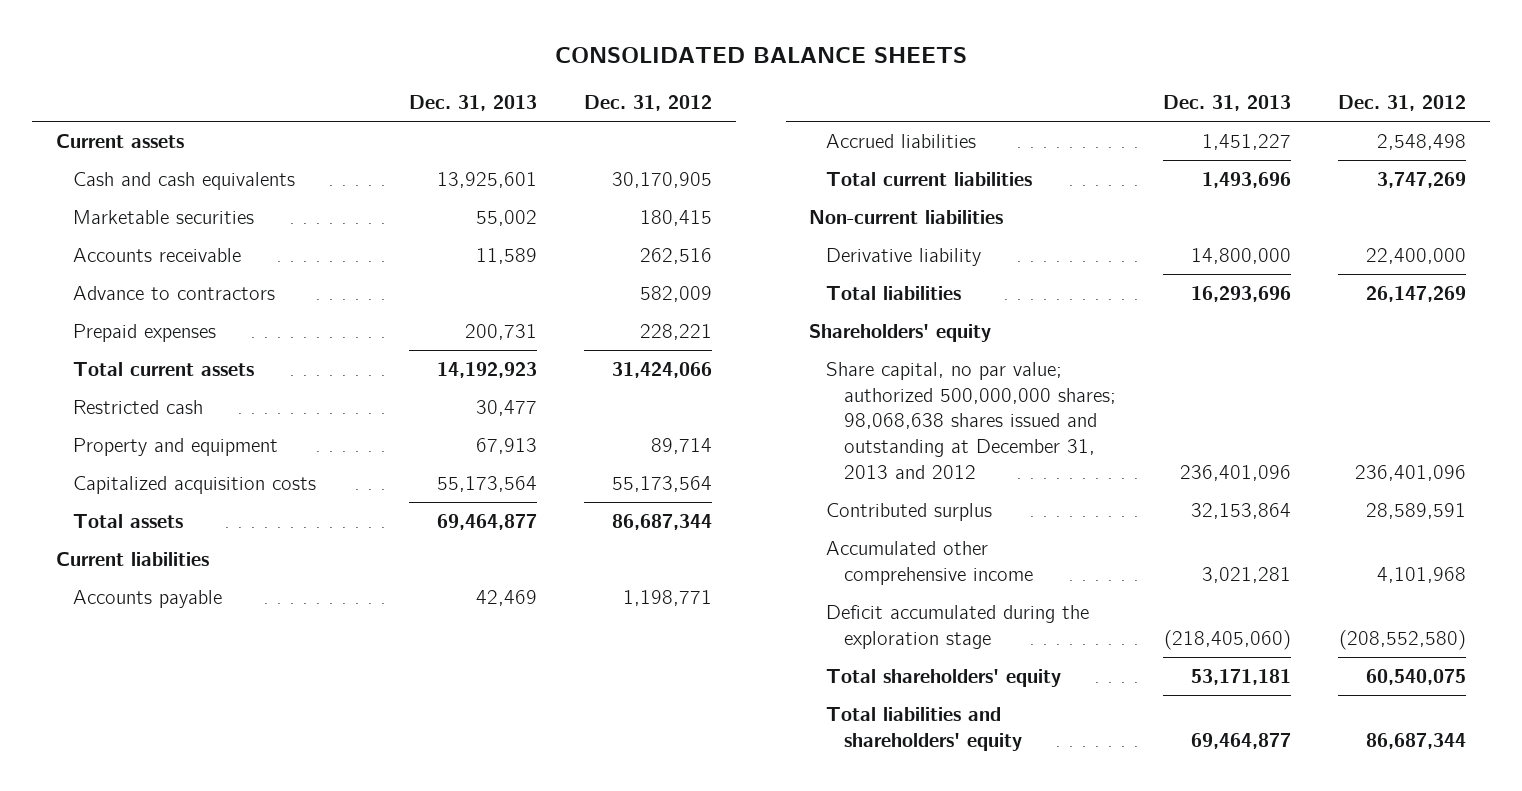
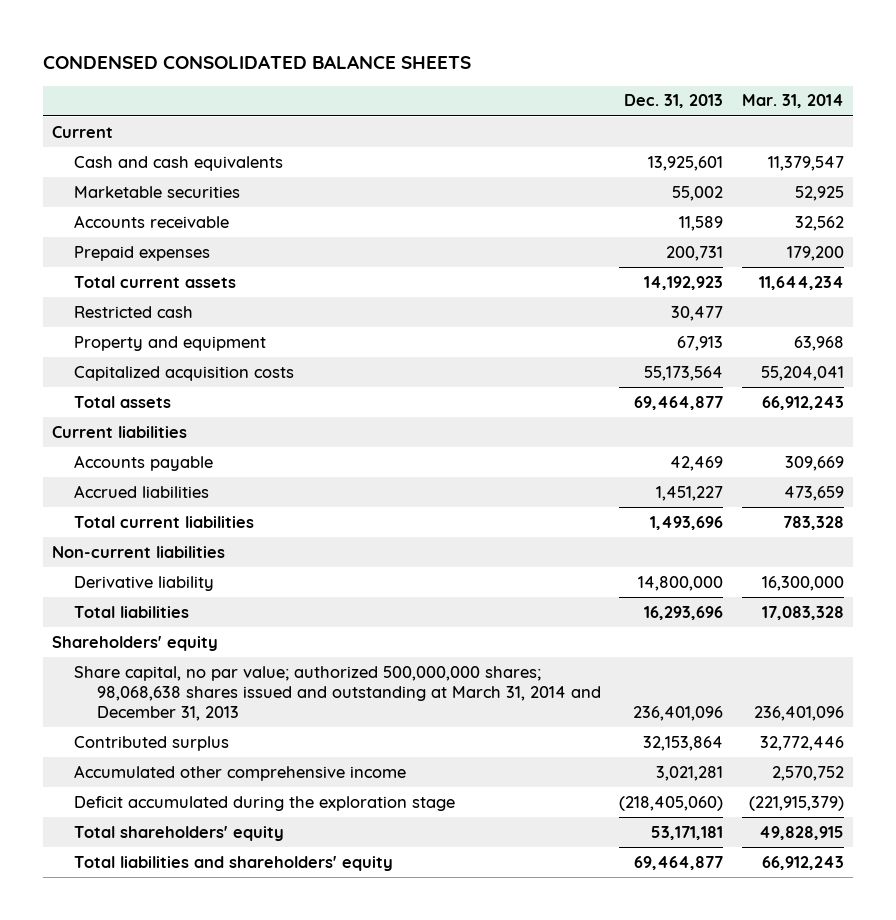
- CONSOLIDATED BALANCE SHEETS
+ CONDENSED CONSOLIDATED BALANCE SHEETS
- | Dec. 31, 2013 | Dec. 31, 2012
+ | Dec. 31, 2013 | Mar. 31, 2014
- Current assets
+ Current
- Advance to contractors | | 582,009
- Share capital, no par value; authorized 500,000,000 shares; 98,068,638 shares issued and outstanding at December 31, 2013 and 2012 | 236,401,096 | 236,401,096
+ Share capital, no par value; authorized 500,000,000 shares; 98,068,638 shares issued and outstanding at March 31, 2014 and December 31, 2013 | 236,401,096 | 236,401,096

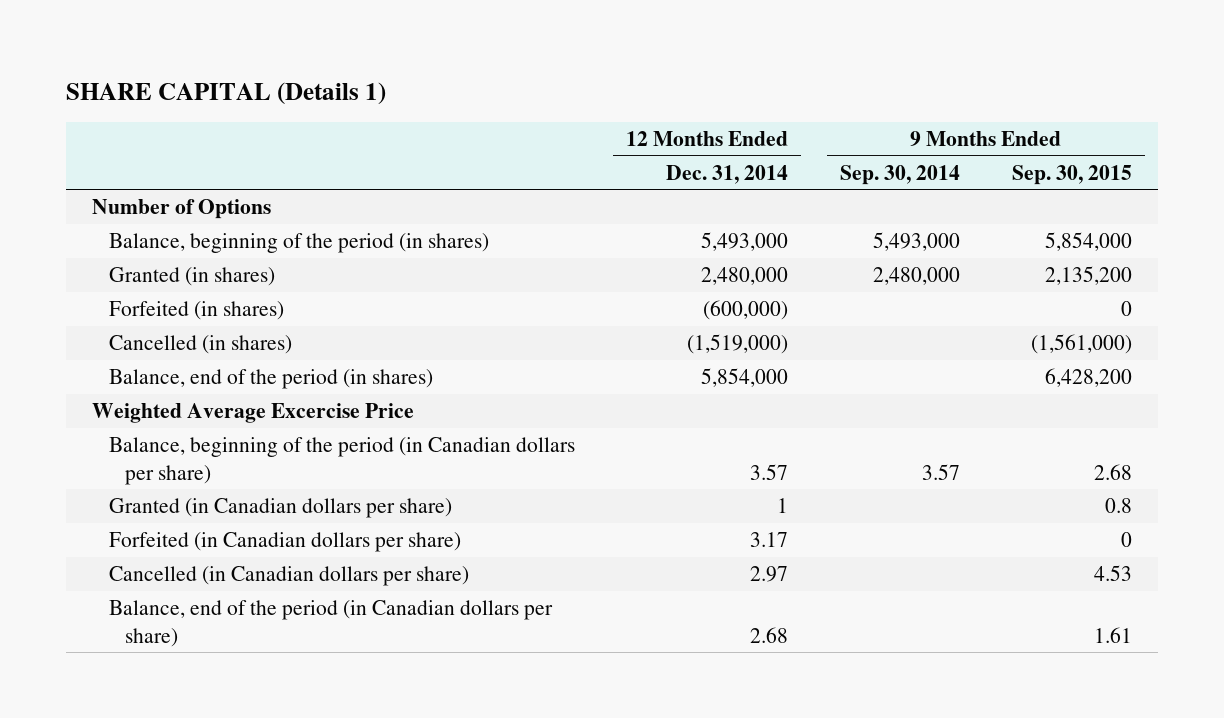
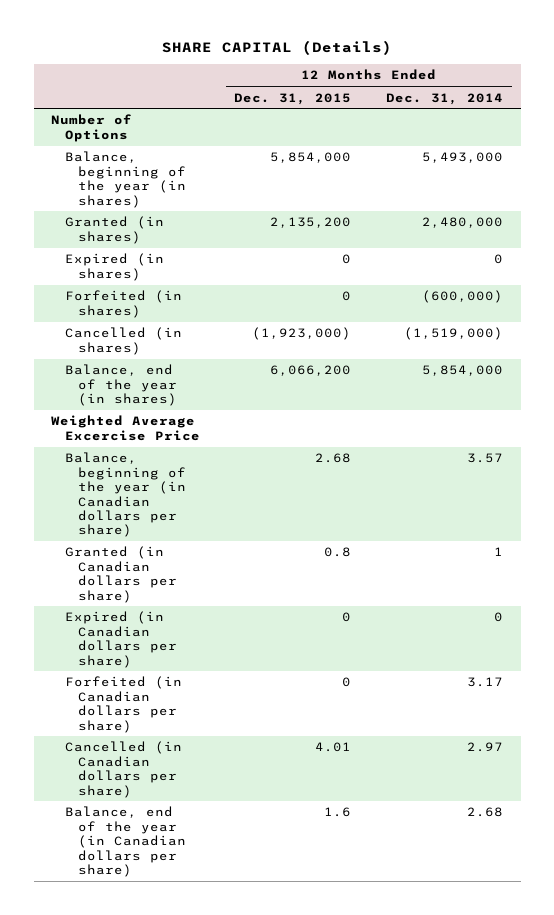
- SHARE CAPITAL (Details 1)
+ SHARE CAPITAL (Details)
- | 12 Months Ended Dec. 31, 2014 | 9 Months Ended Sep. 30, 2014 | 9 Months Ended Sep. 30, 2015
+ | 12 Months Ended Dec. 31, 2015 | 12 Months Ended Dec. 31, 2014
- Balance, beginning of the period (in shares) | 5,493,000 | 5,493,000 | 5,854,000
+ Balance, beginning of the year (in shares) | 5,854,000 | 5,493,000
+ Expired (in shares) | 0 | 0
- Balance, end of the period (in shares) | 5,854,000 | | 6,428,200
+ Balance, end of the year (in shares) | 6,066,200 | 5,854,000
- Balance, beginning of the period (in Canadian dollars per share) | 3.57 | 3.57 | 2.68
+ Balance, beginning of the year (in Canadian dollars per share) | 2.68 | 3.57
+ Expired (in Canadian dollars per share) | 0 | 0
- Balance, end of the period (in Canadian dollars per share) | 2.68 | | 1.61
+ Balance, end of the year (in Canadian dollars per share) | 1.6 | 2.68

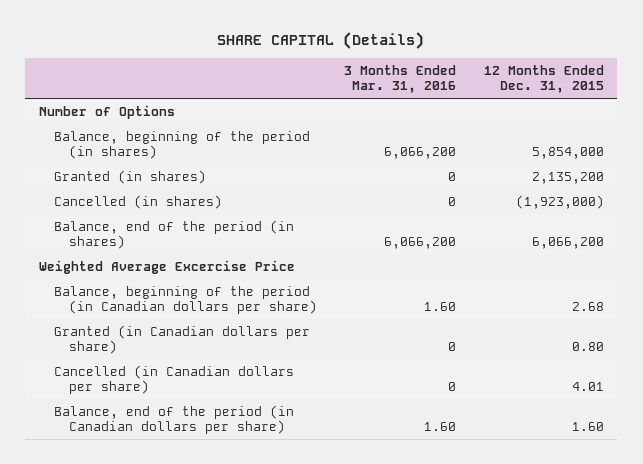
- | 12 Months Ended Dec. 31, 2015 | 12 Months Ended Dec. 31, 2014
+ | 3 Months Ended Mar. 31, 2016 | 12 Months Ended Dec. 31, 2015
- Balance, beginning of the year (in shares) | 5,854,000 | 5,493,000
+ Balance, beginning of the period (in shares) | 6,066,200 | 5,854,000
- Expired (in shares) | 0 | 0
- Forfeited (in shares) | 0 | (600,000)
- Balance, end of the year (in shares) | 6,066,200 | 5,854,000
+ Balance, end of the period (in shares) | 6,066,200 | 6,066,200
- Balance, beginning of the year (in Canadian dollars per share) | 2.68 | 3.57
- Granted (in Canadian dollars per share) | 0.8 | 1
- Expired (in Canadian dollars per share) | 0 | 0
- Forfeited (in Canadian dollars per share) | 0 | 3.17
+ Balance, beginning of the period (in Canadian dollars per share) | 1.60 | 2.68
+ Granted (in Canadian dollars per share) | 0 | 0.80
- Balance, end of the year (in Canadian dollars per share) | 1.6 | 2.68
+ Balance, end of the period (in Canadian dollars per share) | 1.60 | 1.60

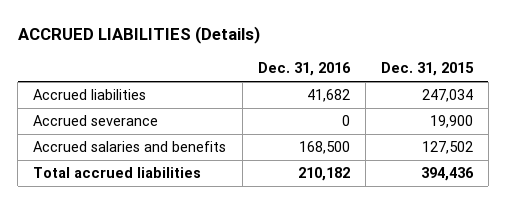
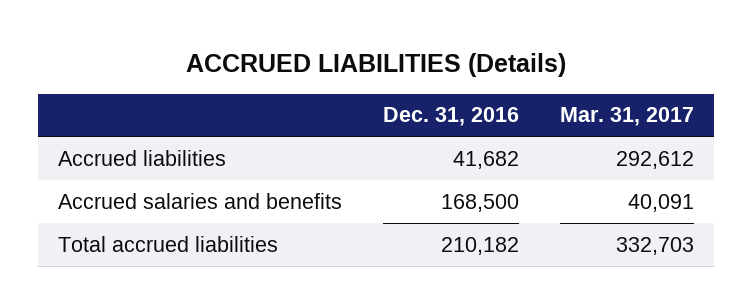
- | Dec. 31, 2016 | Dec. 31, 2015
+ | Dec. 31, 2016 | Mar. 31, 2017
- Accrued severance | 0 | 19,900

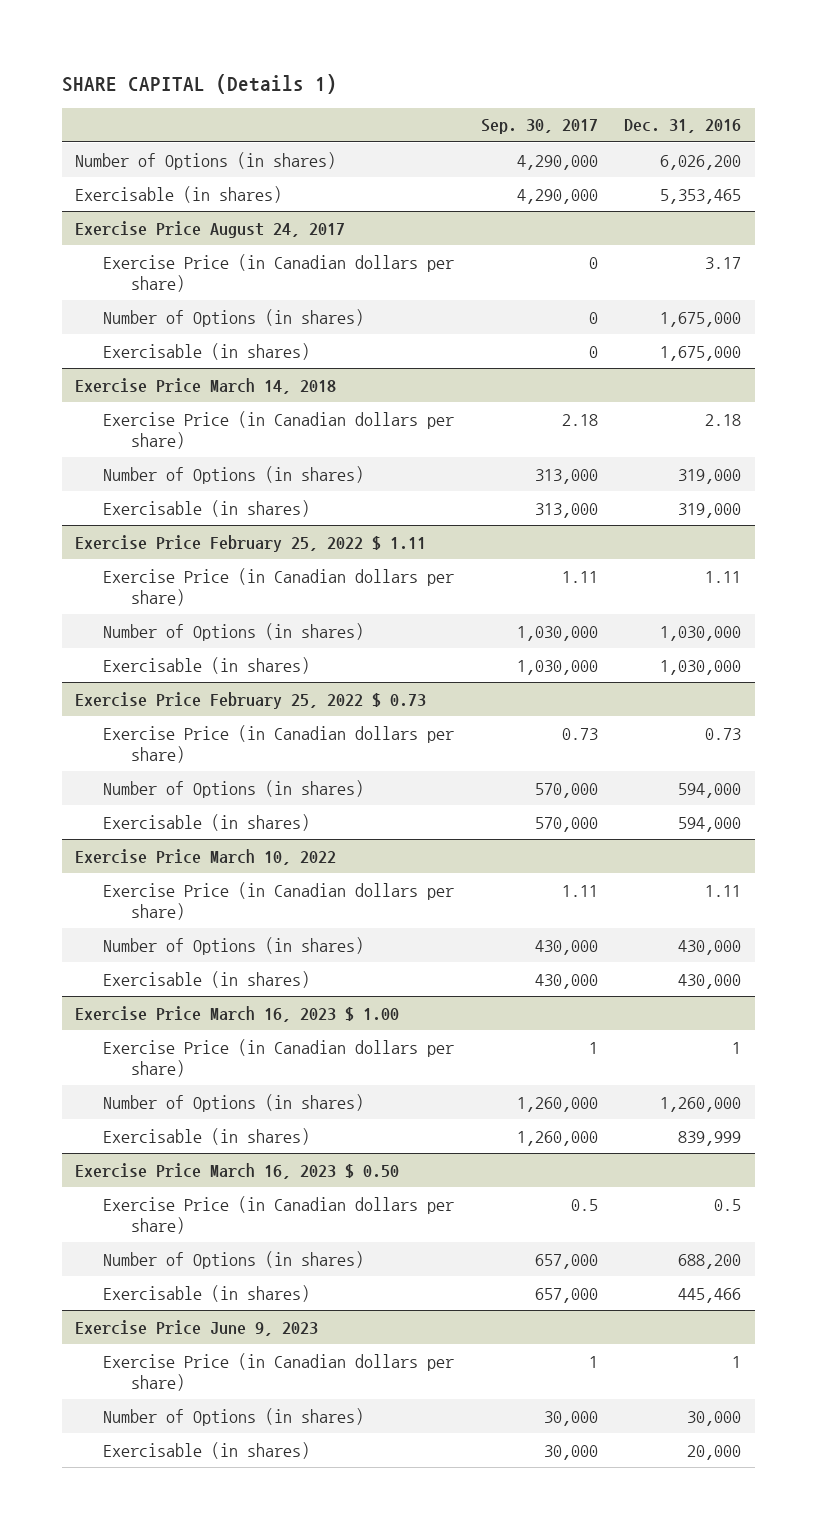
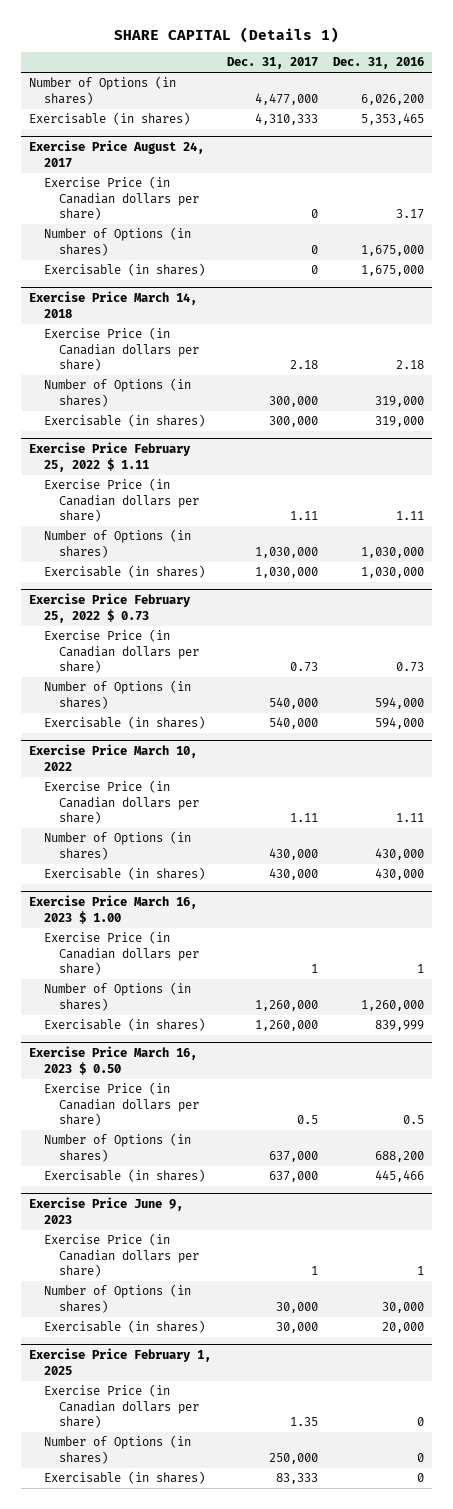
- | Sep. 30, 2017 | Dec. 31, 2016
+ | Dec. 31, 2017 | Dec. 31, 2016
+ Exercise Price February 1, 2025
+ Exercise Price (in Canadian dollars per share) | 1.35 | 0
+ Number of Options (in shares) | 250,000 | 0
+ Exercisable (in shares) | 83,333 | 0

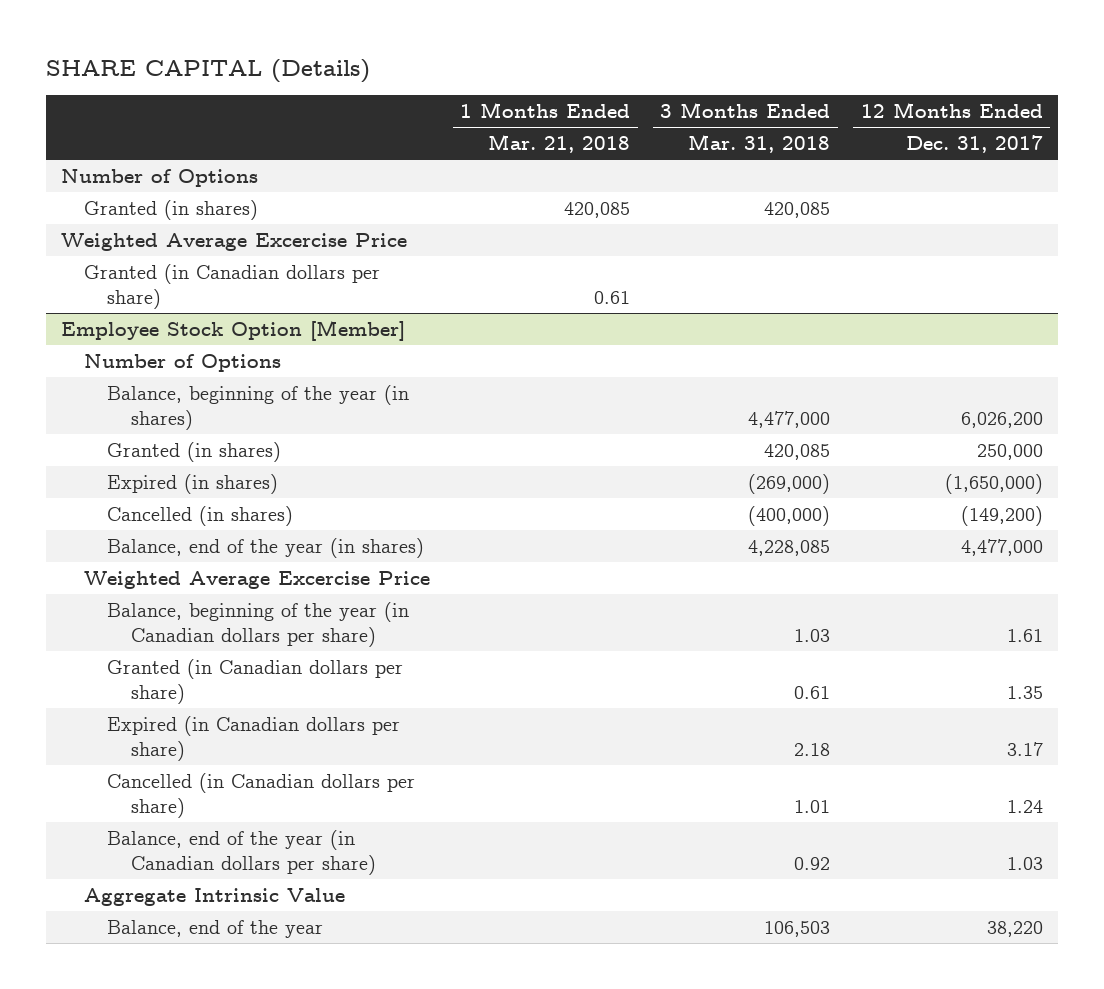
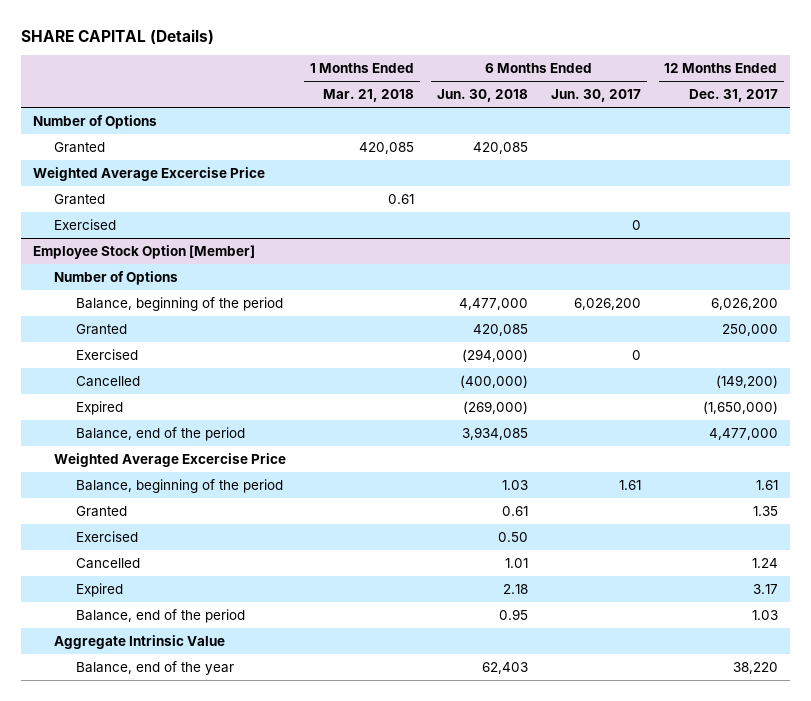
- | 1 Months Ended Mar. 21, 2018 | 3 Months Ended Mar. 31, 2018 | 12 Months Ended Dec. 31, 2017
+ | 1 Months Ended Mar. 21, 2018 | 6 Months Ended Jun. 30, 2018 | 6 Months Ended Jun. 30, 2017 | 12 Months Ended Dec. 31, 2017
- Granted (in shares) | 420,085 | 420,085 |
+ Granted | 420,085 | 420,085 | |
- Granted (in Canadian dollars per share) | 0.61 | |
+ Granted | 0.61 | | |
+ Exercised | | | 0 |
@ Employee Stock Option [Member]
- Balance, beginning of the year (in shares) | | 4,477,000 | 6,026,200
- Granted (in shares) | | 420,085 | 250,000
- Expired (in shares) | | (269,000) | (1,650,000)
- Cancelled (in shares) | | (400,000) | (149,200)
- Balance, end of the year (in shares) | | 4,228,085 | 4,477,000
+ Balance, beginning of the period | | 4,477,000 | 6,026,200 | 6,026,200
+ Granted | | 420,085 | | 250,000
+ Exercised | | (294,000) | 0 |
+ Cancelled | | (400,000) | | (149,200)
+ Expired | | (269,000) | | (1,650,000)
+ Balance, end of the period | | 3,934,085 | | 4,477,000
- Balance, beginning of the year (in Canadian dollars per share) | | 1.03 | 1.61
- Granted (in Canadian dollars per share) | | 0.61 | 1.35
- Expired (in Canadian dollars per share) | | 2.18 | 3.17
- Cancelled (in Canadian dollars per share) | | 1.01 | 1.24
- Balance, end of the year (in Canadian dollars per share) | | 0.92 | 1.03
+ Balance, beginning of the period | | 1.03 | 1.61 | 1.61
+ Granted | | 0.61 | | 1.35
+ Exercised | | 0.50 | |
+ Cancelled | | 1.01 | | 1.24
+ Expired | | 2.18 | | 3.17
+ Balance, end of the period | | 0.95 | | 1.03

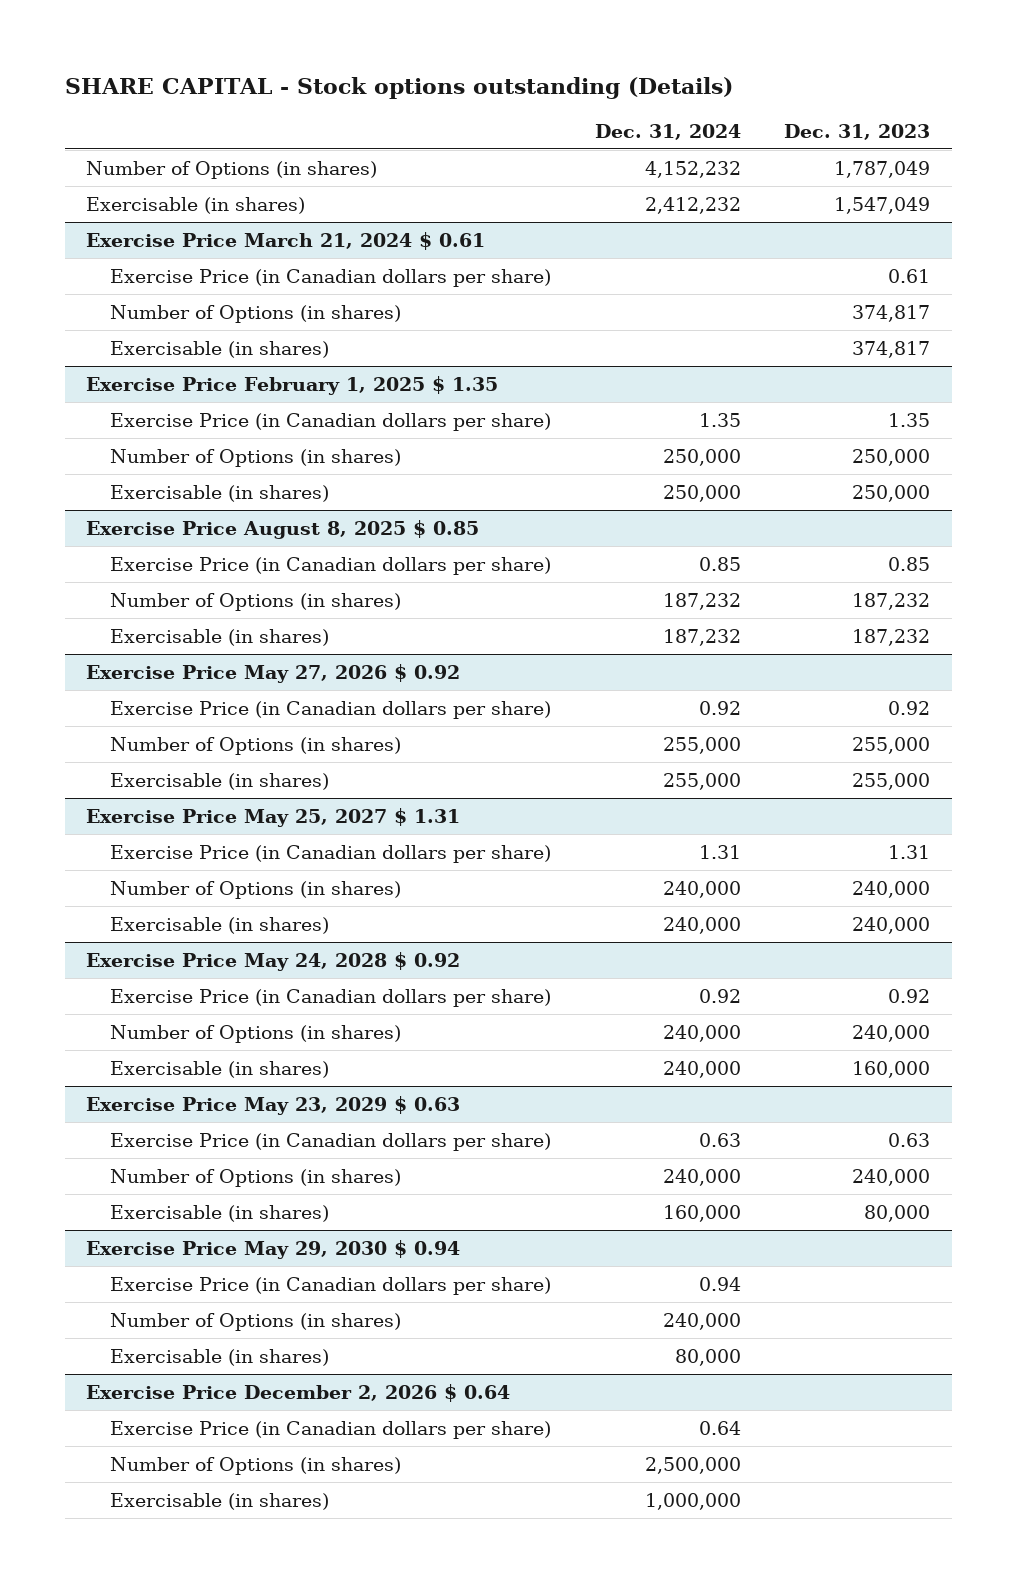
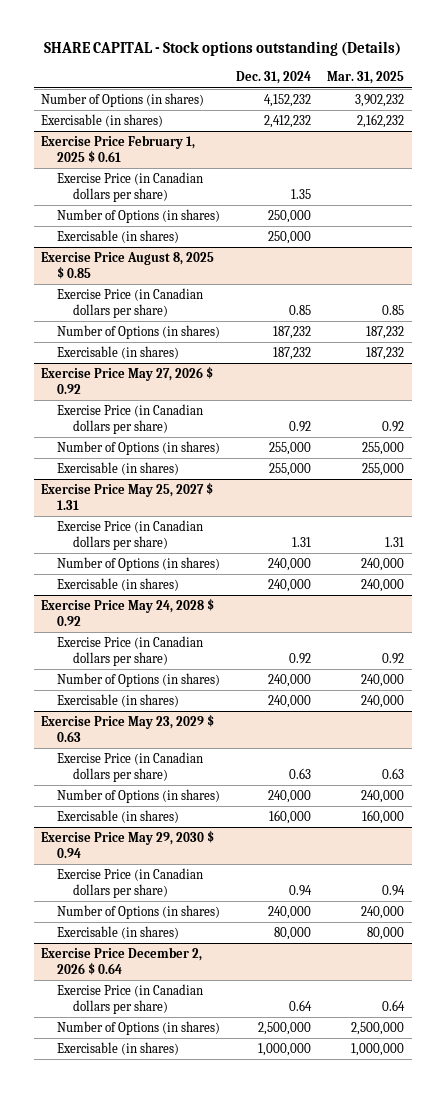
- | Dec. 31, 2024 | Dec. 31, 2023
+ | Dec. 31, 2024 | Mar. 31, 2025
- Exercise Price March 21, 2024 $ 0.61
- Exercise Price (in Canadian dollars per share) | | 0.61
- Number of Options (in shares) | | 374,817
- Exercisable (in shares) | | 374,817
- Exercise Price February 1, 2025 $ 1.35
+ Exercise Price February 1, 2025 $ 0.61

